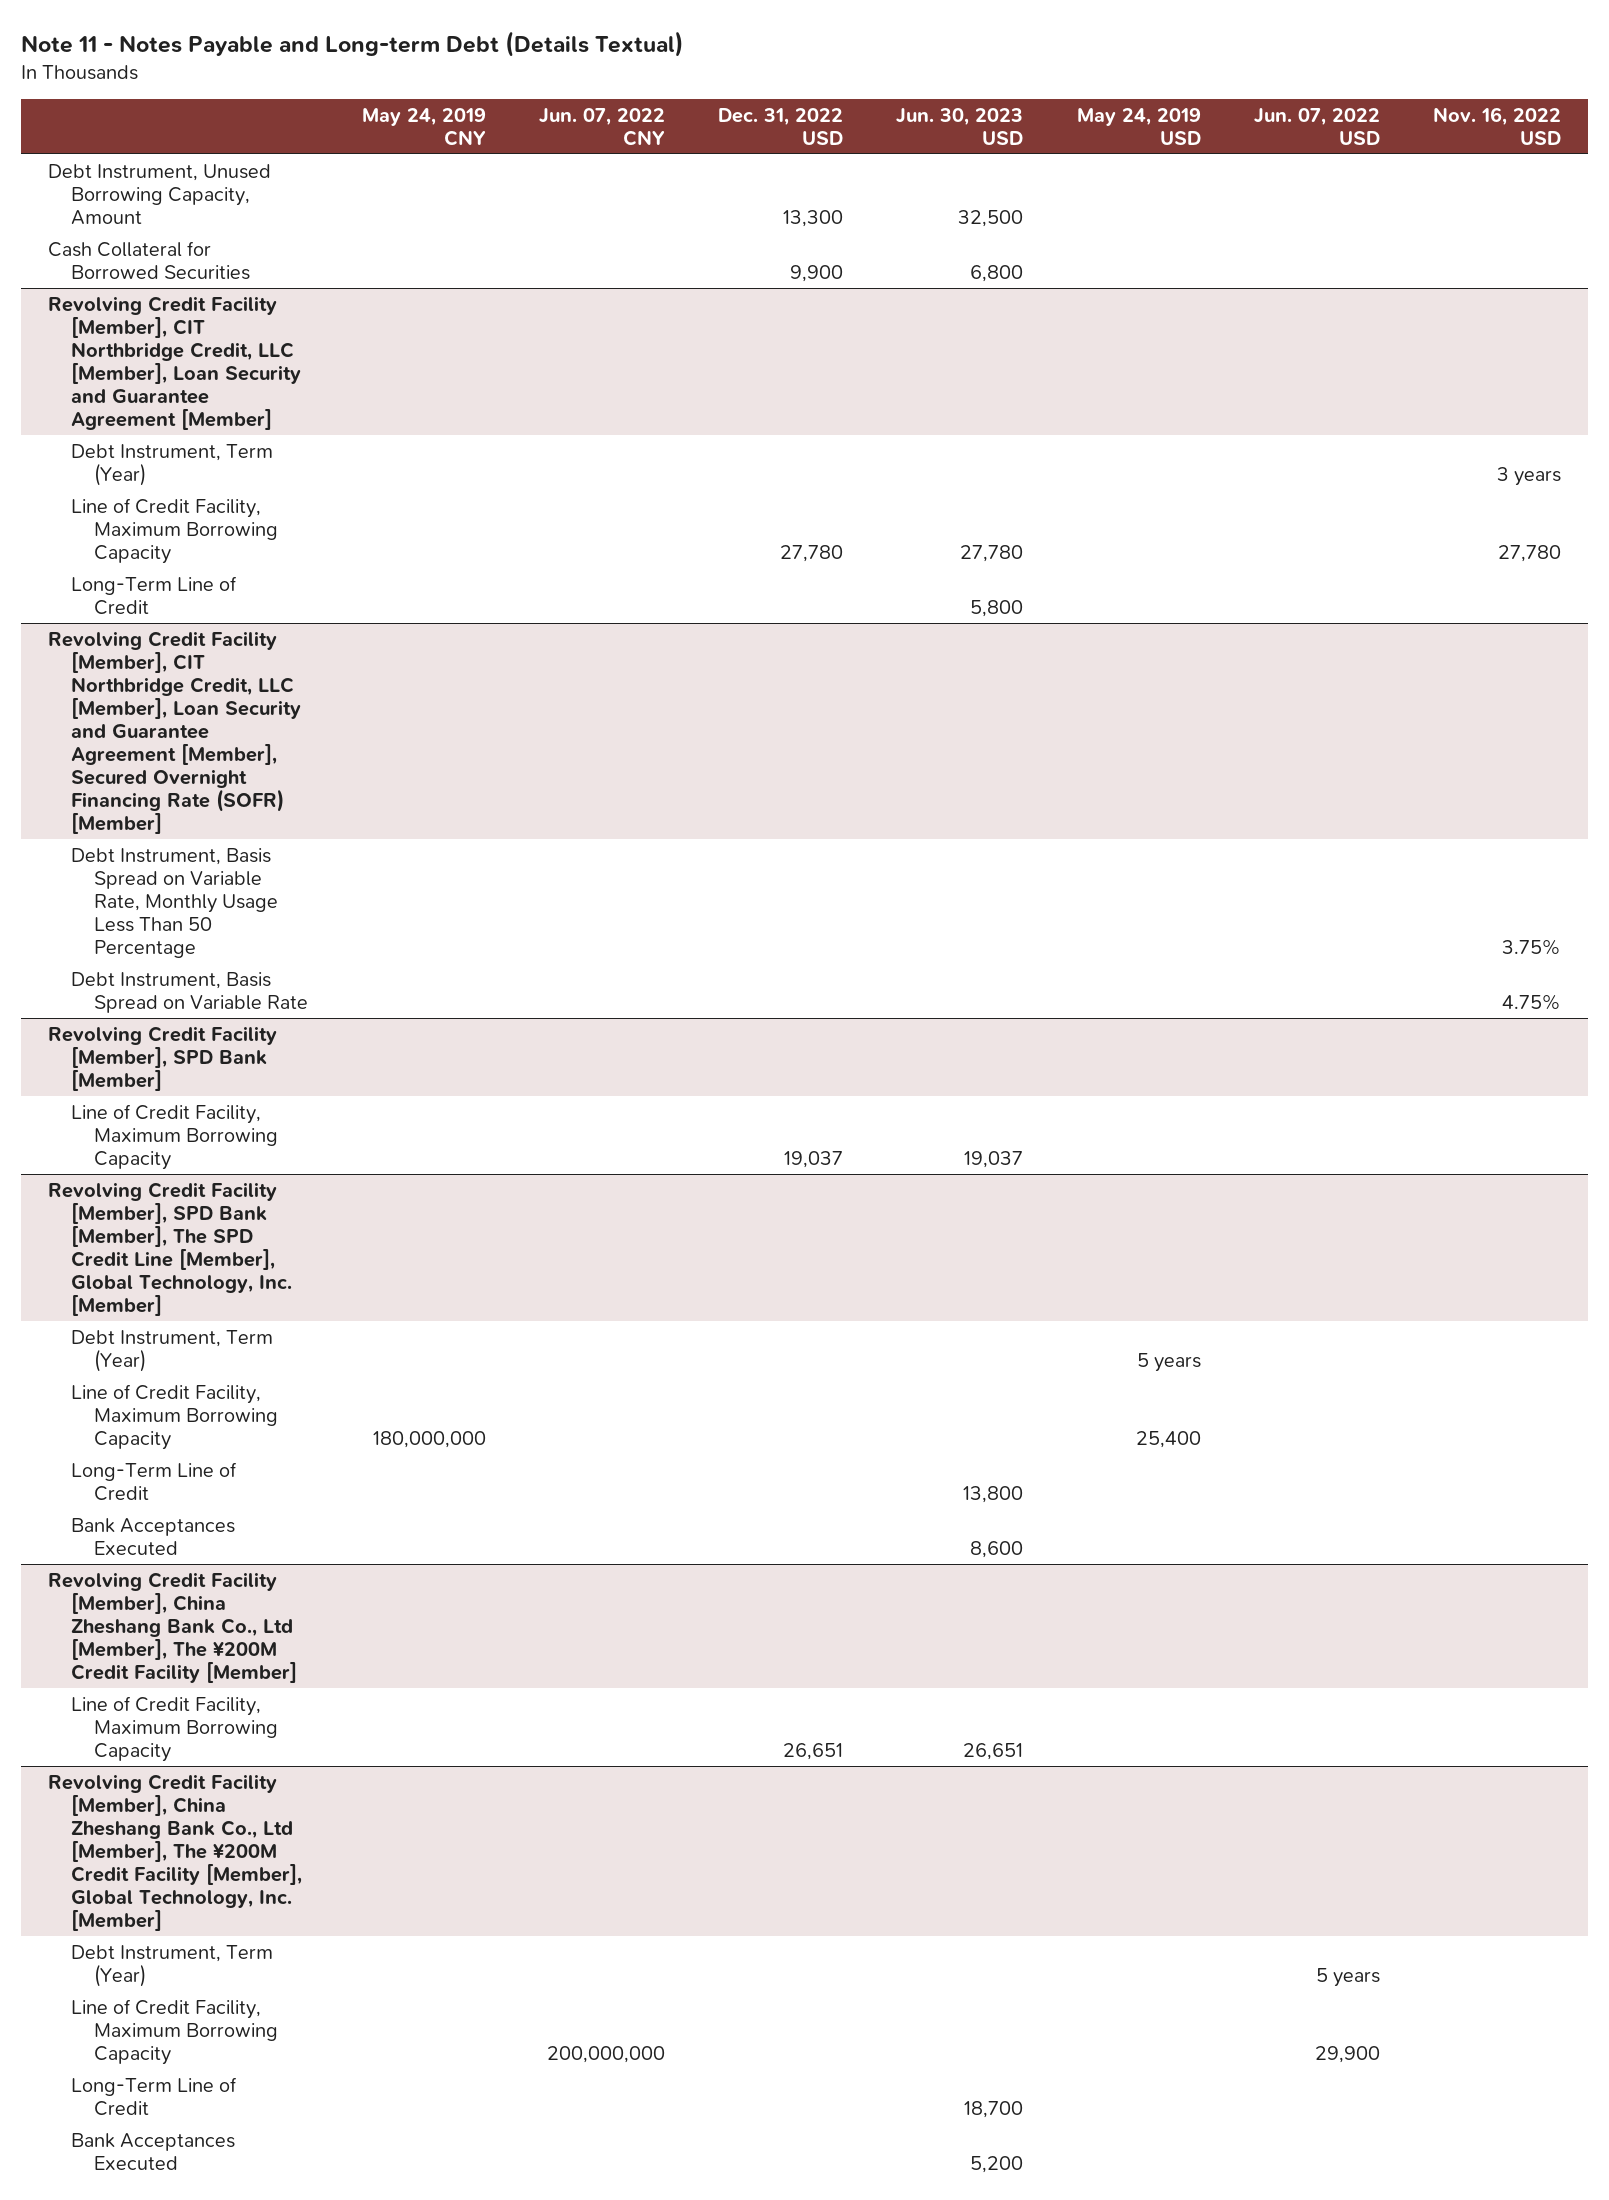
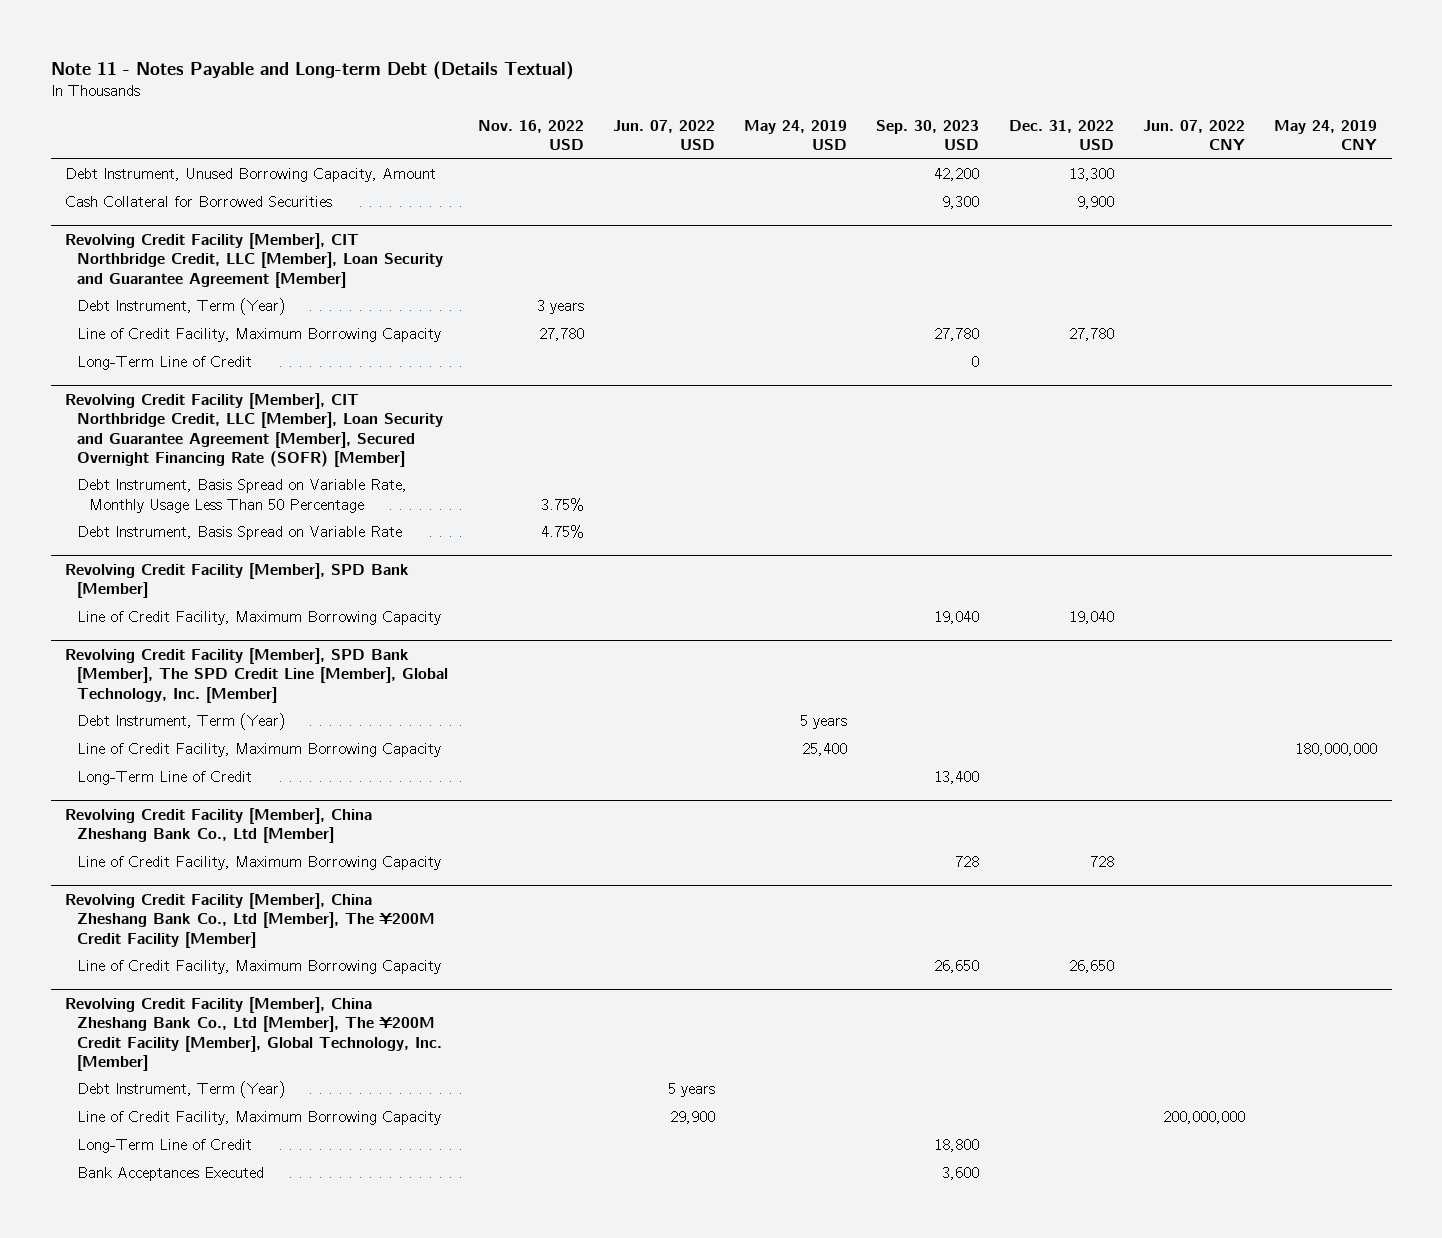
- | May 24, 2019 CNY | Jun. 07, 2022 CNY | Dec. 31, 2022 USD | Jun. 30, 2023 USD | May 24, 2019 USD | Jun. 07, 2022 USD | Nov. 16, 2022 USD
+ | Nov. 16, 2022 USD | Jun. 07, 2022 USD | May 24, 2019 USD | Sep. 30, 2023 USD | Dec. 31, 2022 USD | Jun. 07, 2022 CNY | May 24, 2019 CNY
@ Revolving Credit Facility [Member], SPD Bank [Member]
- Line of Credit Facility, Maximum Borrowing Capacity | | | 19,037 | 19,037 | | |
+ Line of Credit Facility, Maximum Borrowing Capacity | | | | 19,040 | 19,040 | |
@ Revolving Credit Facility [Member], SPD Bank [Member], The SPD Credit Line [Member], Global Technology, Inc. [Member]
- Bank Acceptances Executed | | | | 8,600 | | |
+ Revolving Credit Facility [Member], China Zheshang Bank Co., Ltd [Member]
+ Line of Credit Facility, Maximum Borrowing Capacity | | | | 728 | 728 | |
@ Revolving Credit Facility [Member], China Zheshang Bank Co., Ltd [Member], The ¥200M Credit Facility [Member]
- Line of Credit Facility, Maximum Borrowing Capacity | | | 26,651 | 26,651 | | |
+ Line of Credit Facility, Maximum Borrowing Capacity | | | | 26,650 | 26,650 | |

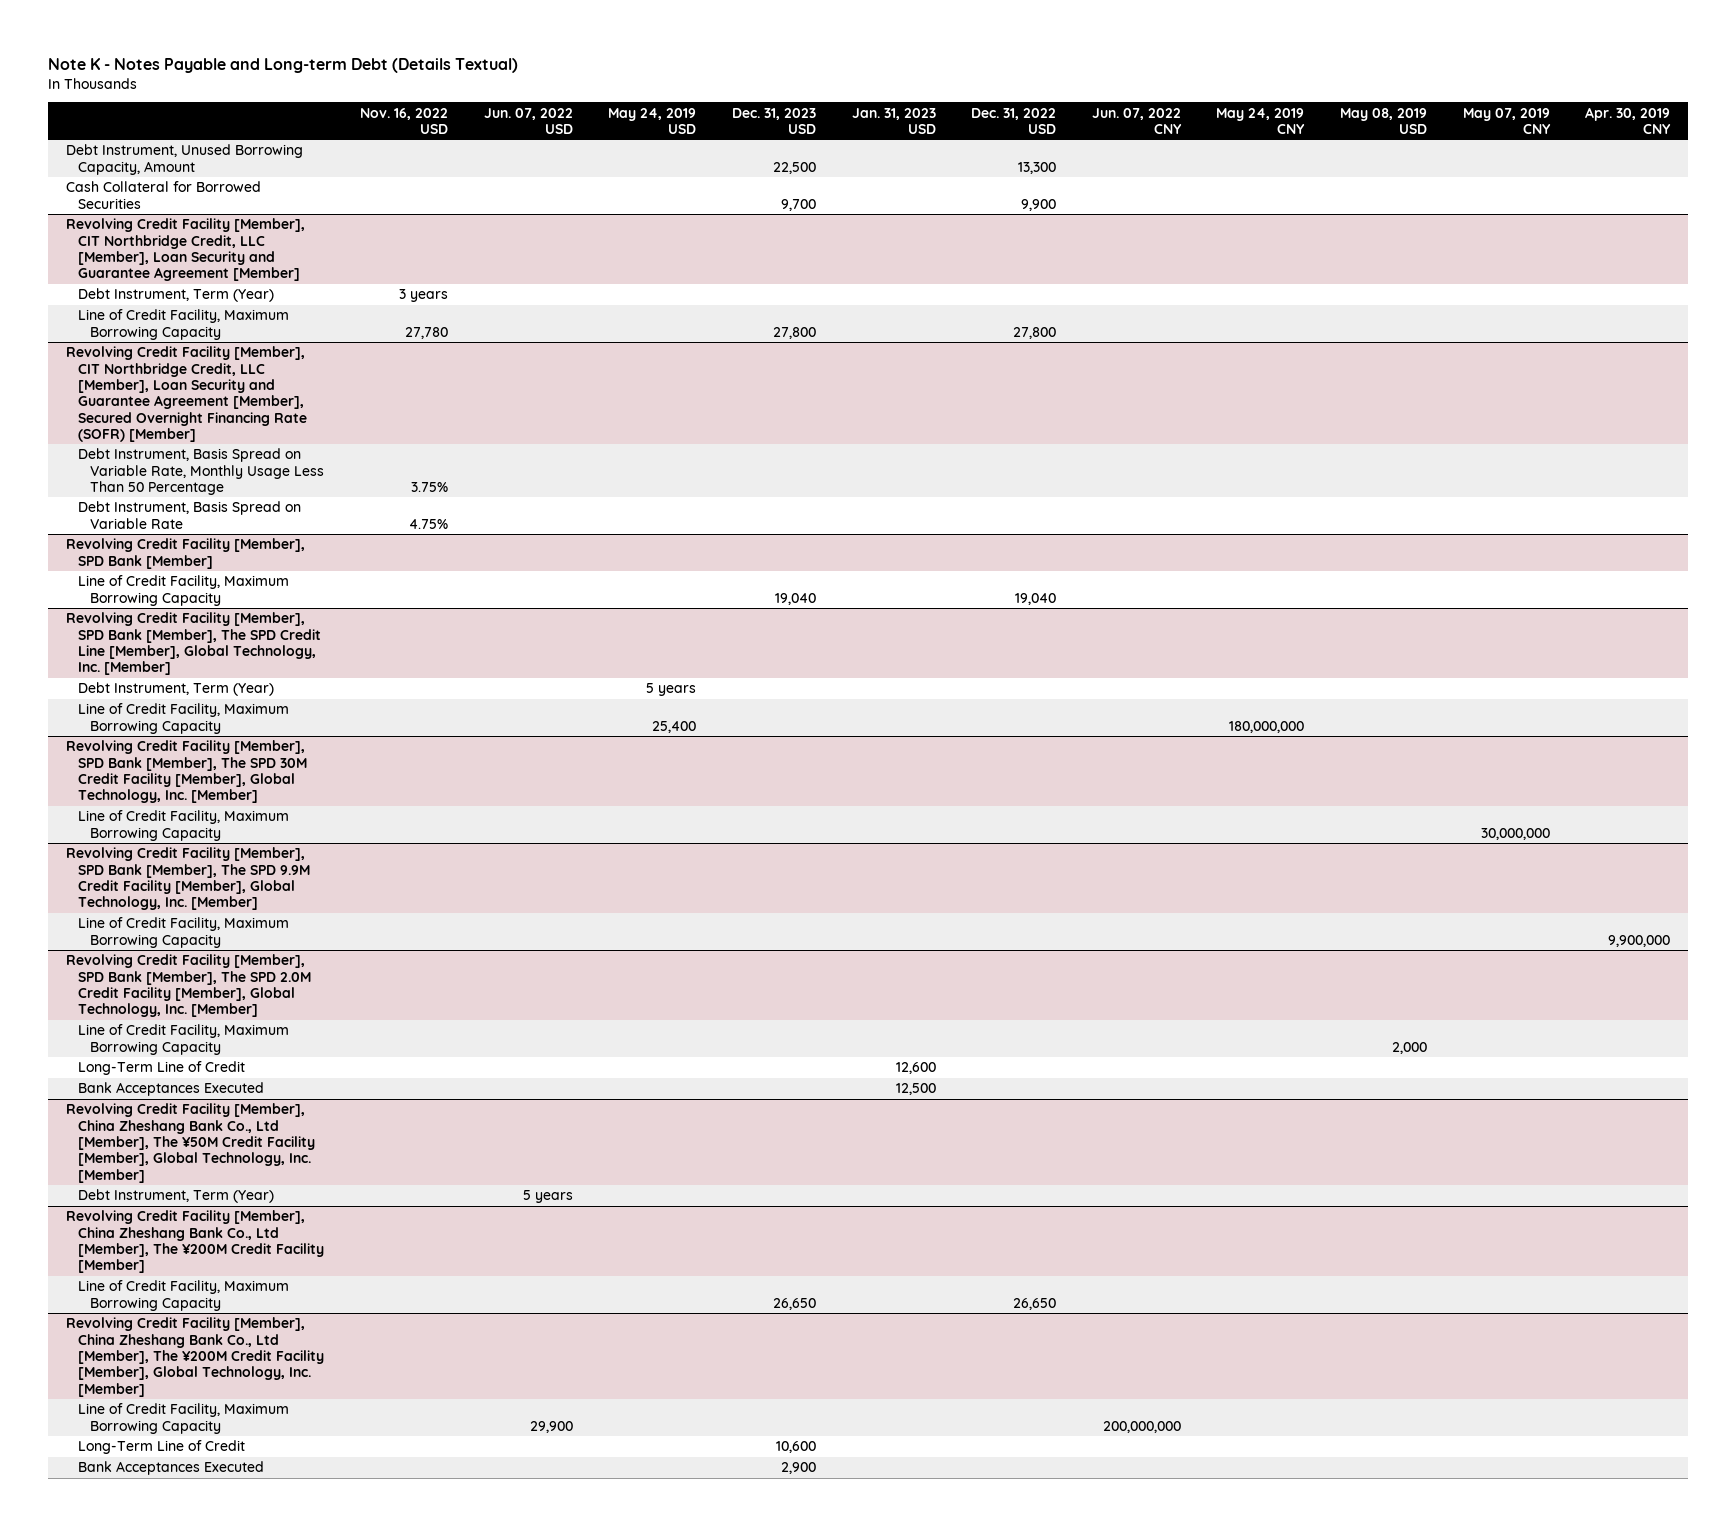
- Note 11 - Notes Payable and Long-term Debt (Details Textual)
+ Note K - Notes Payable and Long-term Debt (Details Textual)
- | Nov. 16, 2022 USD | Jun. 07, 2022 USD | May 24, 2019 USD | Sep. 30, 2023 USD | Dec. 31, 2022 USD | Jun. 07, 2022 CNY | May 24, 2019 CNY
+ | Nov. 16, 2022 USD | Jun. 07, 2022 USD | May 24, 2019 USD | Dec. 31, 2023 USD | Jan. 31, 2023 USD | Dec. 31, 2022 USD | Jun. 07, 2022 CNY | May 24, 2019 CNY | May 08, 2019 USD | May 07, 2019 CNY | Apr. 30, 2019 CNY
@ Revolving Credit Facility [Member], CIT Northbridge Credit, LLC [Member], Loan Security and Guarantee Agreement [Member]
- Line of Credit Facility, Maximum Borrowing Capacity | 27,780 | | | 27,780 | 27,780 | |
- Long-Term Line of Credit | | | | 0 | | |
+ Line of Credit Facility, Maximum Borrowing Capacity | 27,780 | | | 27,800 | | 27,800 | | | | |
@ Revolving Credit Facility [Member], SPD Bank [Member], The SPD Credit Line [Member], Global Technology, Inc. [Member]
- Long-Term Line of Credit | | | | 13,400 | | |
- Revolving Credit Facility [Member], China Zheshang Bank Co., Ltd [Member]
- Line of Credit Facility, Maximum Borrowing Capacity | | | | 728 | 728 | |
+ Revolving Credit Facility [Member], SPD Bank [Member], The SPD 30M Credit Facility [Member], Global Technology, Inc. [Member]
+ Line of Credit Facility, Maximum Borrowing Capacity | | | | | | | | | | 30,000,000 |
+ Revolving Credit Facility [Member], SPD Bank [Member], The SPD 9.9M Credit Facility [Member], Global Technology, Inc. [Member]
+ Line of Credit Facility, Maximum Borrowing Capacity | | | | | | | | | | | 9,900,000
+ Revolving Credit Facility [Member], SPD Bank [Member], The SPD 2.0M Credit Facility [Member], Global Technology, Inc. [Member]
+ Line of Credit Facility, Maximum Borrowing Capacity | | | | | | | | | 2,000 | |
+ Long-Term Line of Credit | | | | | 12,600 | | | | | |
+ Bank Acceptances Executed | | | | | 12,500 | | | | | |
+ Revolving Credit Facility [Member], China Zheshang Bank Co., Ltd [Member], The ¥50M Credit Facility [Member], Global Technology, Inc. [Member]
+ Debt Instrument, Term (Year) | | 5 years | | | | | | | | |
@ Revolving Credit Facility [Member], China Zheshang Bank Co., Ltd [Member], The ¥200M Credit Facility [Member], Global Technology, Inc. [Member]
- Debt Instrument, Term (Year) | | 5 years | | | | |

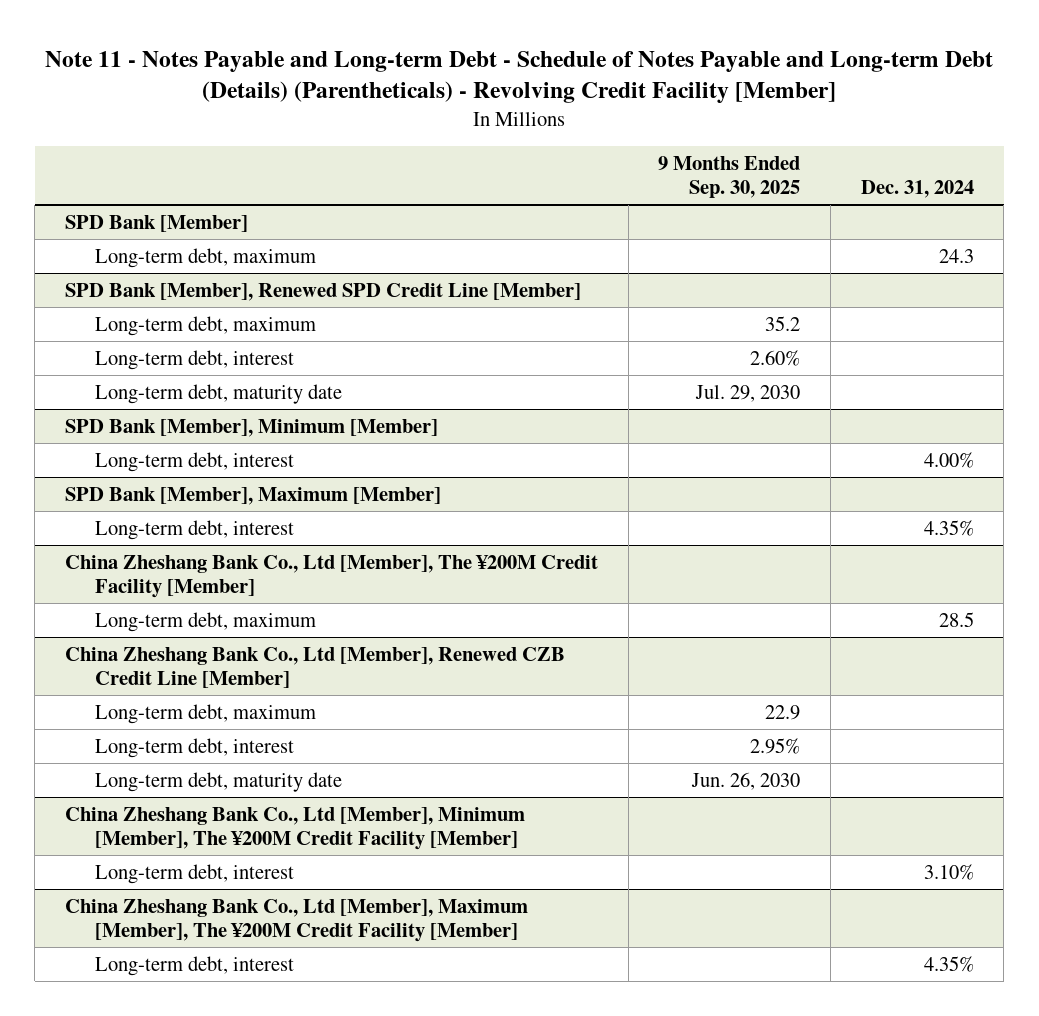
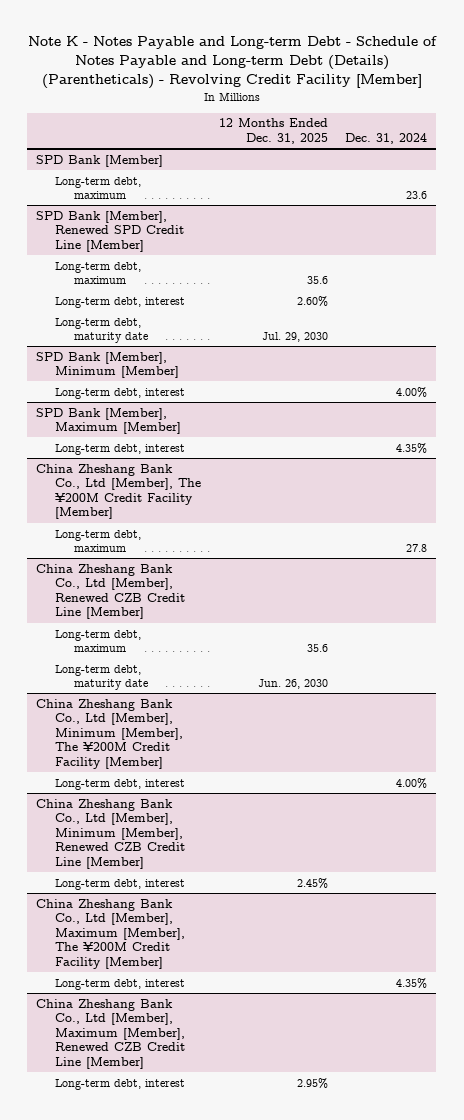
- Note 11 - Notes Payable and Long-term Debt - Schedule of Notes Payable and Long-term Debt (Details) (Parentheticals) - Revolving Credit Facility [Member]
+ Note K - Notes Payable and Long-term Debt - Schedule of Notes Payable and Long-term Debt (Details) (Parentheticals) - Revolving Credit Facility [Member]
- | 9 Months Ended Sep. 30, 2025 | Dec. 31, 2024
+ | 12 Months Ended Dec. 31, 2025 | Dec. 31, 2024
@ SPD Bank [Member]
- Long-term debt, maximum | | 24.3
+ Long-term debt, maximum | | 23.6
@ China Zheshang Bank Co., Ltd [Member], The ¥200M Credit Facility [Member]
- Long-term debt, maximum | | 28.5
+ Long-term debt, maximum | | 27.8
@ China Zheshang Bank Co., Ltd [Member], Renewed CZB Credit Line [Member]
- Long-term debt, interest | 2.95% |
@ China Zheshang Bank Co., Ltd [Member], Minimum [Member], The ¥200M Credit Facility [Member]
- Long-term debt, interest | | 3.10%
+ Long-term debt, interest | | 4.00%
+ China Zheshang Bank Co., Ltd [Member], Minimum [Member], Renewed CZB Credit Line [Member]
+ Long-term debt, interest | 2.45% |
+ China Zheshang Bank Co., Ltd [Member], Maximum [Member], Renewed CZB Credit Line [Member]
+ Long-term debt, interest | 2.95% |

